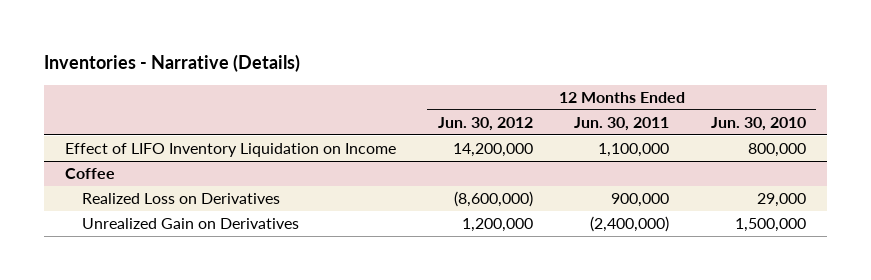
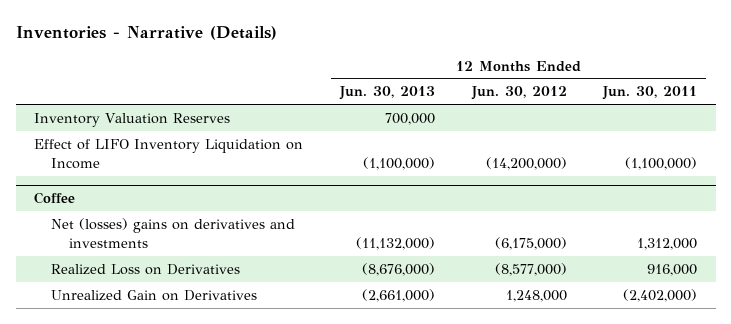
- | 12 Months Ended Jun. 30, 2012 | 12 Months Ended Jun. 30, 2011 | 12 Months Ended Jun. 30, 2010
+ | 12 Months Ended Jun. 30, 2013 | 12 Months Ended Jun. 30, 2012 | 12 Months Ended Jun. 30, 2011
- Effect of LIFO Inventory Liquidation on Income | 14,200,000 | 1,100,000 | 800,000
+ Inventory Valuation Reserves | 700,000 | |
+ Effect of LIFO Inventory Liquidation on Income | (1,100,000) | (14,200,000) | (1,100,000)
@ Coffee
- Realized Loss on Derivatives | (8,600,000) | 900,000 | 29,000
- Unrealized Gain on Derivatives | 1,200,000 | (2,400,000) | 1,500,000
+ Net (losses) gains on derivatives and investments | (11,132,000) | (6,175,000) | 1,312,000
+ Realized Loss on Derivatives | (8,676,000) | (8,577,000) | 916,000
+ Unrealized Gain on Derivatives | (2,661,000) | 1,248,000 | (2,402,000)

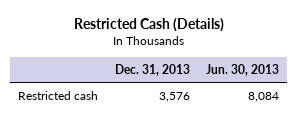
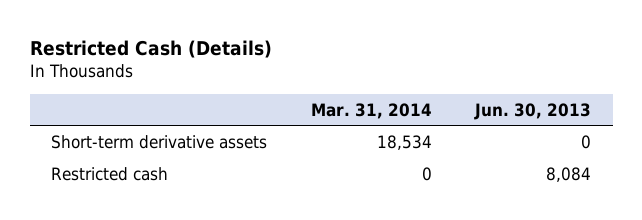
- | Dec. 31, 2013 | Jun. 30, 2013
+ | Mar. 31, 2014 | Jun. 30, 2013
+ Short-term derivative assets | 18,534 | 0

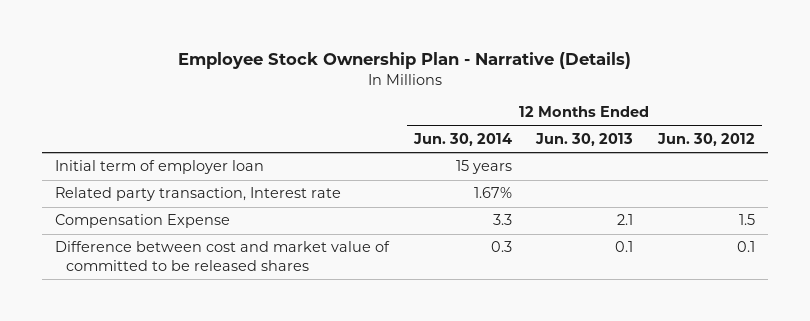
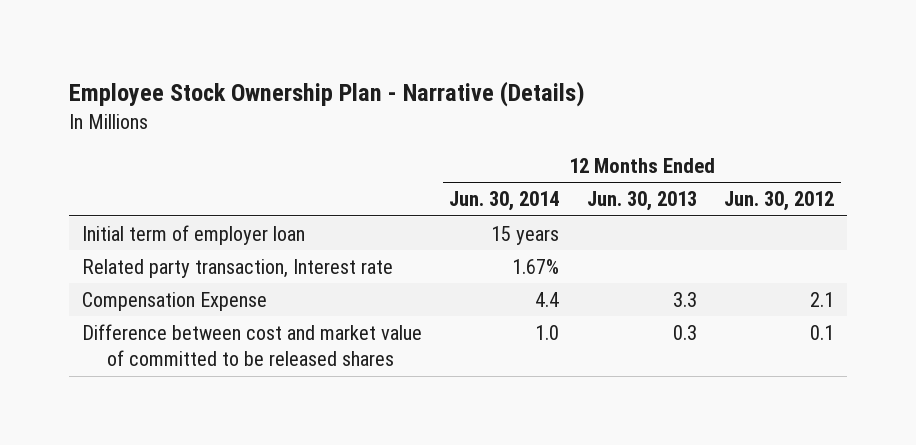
- Compensation Expense | 3.3 | 2.1 | 1.5
- Difference between cost and market value of committed to be released shares | 0.3 | 0.1 | 0.1
+ Compensation Expense | 4.4 | 3.3 | 2.1
+ Difference between cost and market value of committed to be released shares | 1.0 | 0.3 | 0.1

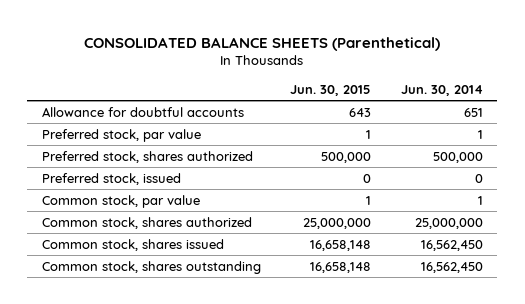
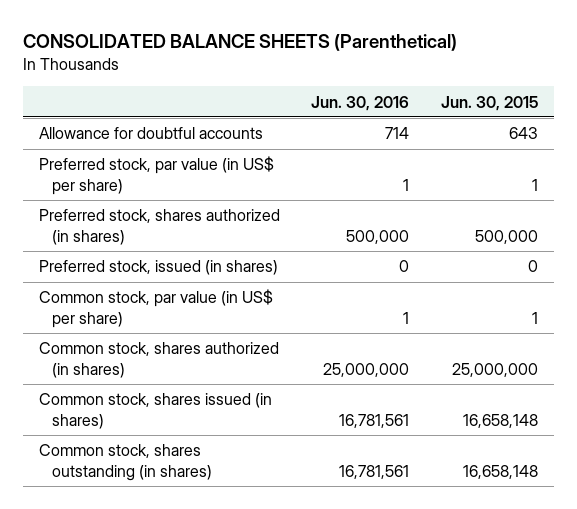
- | Jun. 30, 2015 | Jun. 30, 2014
+ | Jun. 30, 2016 | Jun. 30, 2015
- Preferred stock, par value | 1 | 1
- Preferred stock, shares authorized | 500,000 | 500,000
- Preferred stock, issued | 0 | 0
- Common stock, par value | 1 | 1
- Common stock, shares authorized | 25,000,000 | 25,000,000
- Common stock, shares issued | 16,658,148 | 16,562,450
- Common stock, shares outstanding | 16,658,148 | 16,562,450
+ Preferred stock, par value (in US$ per share) | 1 | 1
+ Preferred stock, shares authorized (in shares) | 500,000 | 500,000
+ Preferred stock, issued (in shares) | 0 | 0
+ Common stock, par value (in US$ per share) | 1 | 1
+ Common stock, shares authorized (in shares) | 25,000,000 | 25,000,000
+ Common stock, shares issued (in shares) | 16,781,561 | 16,658,148
+ Common stock, shares outstanding (in shares) | 16,781,561 | 16,658,148

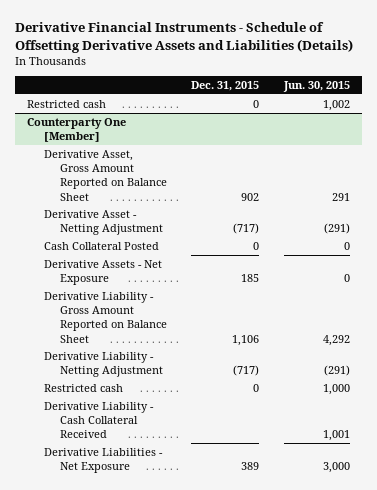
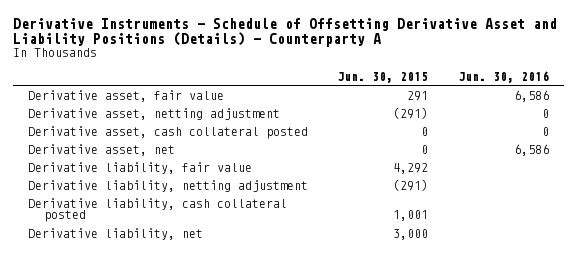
- Derivative Financial Instruments - Schedule of Offsetting Derivative Assets and Liabilities (Details)
+ Derivative Instruments - Schedule of Offsetting Derivative Asset and Liability Positions (Details) - Counterparty A
- | Dec. 31, 2015 | Jun. 30, 2015
+ | Jun. 30, 2015 | Jun. 30, 2016
- Restricted cash | 0 | 1,002
- Counterparty One [Member]
- Derivative Asset, Gross Amount Reported on Balance Sheet | 902 | 291
- Derivative Asset - Netting Adjustment | (717) | (291)
- Cash Collateral Posted | 0 | 0
- Derivative Assets - Net Exposure | 185 | 0
- Derivative Liability - Gross Amount Reported on Balance Sheet | 1,106 | 4,292
- Derivative Liability - Netting Adjustment | (717) | (291)
- Restricted cash | 0 | 1,000
- Derivative Liability - Cash Collateral Received | | 1,001
- Derivative Liabilities - Net Exposure | 389 | 3,000
+ Derivative asset, fair value | 291 | 6,586
+ Derivative asset, netting adjustment | (291) | 0
+ Derivative asset, cash collateral posted | 0 | 0
+ Derivative asset, net | 0 | 6,586
+ Derivative liability, fair value | 4,292 |
+ Derivative liability, netting adjustment | (291) |
+ Derivative liability, cash collateral posted | 1,001 |
+ Derivative liability, net | 3,000 |

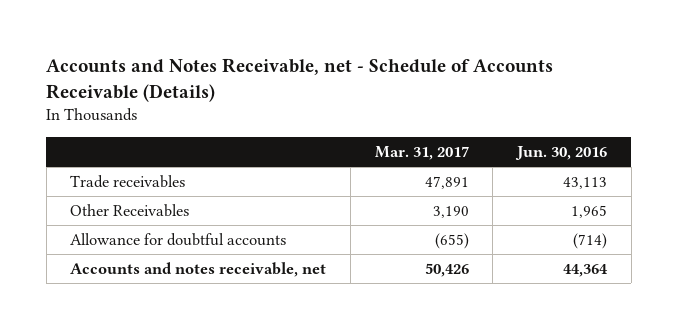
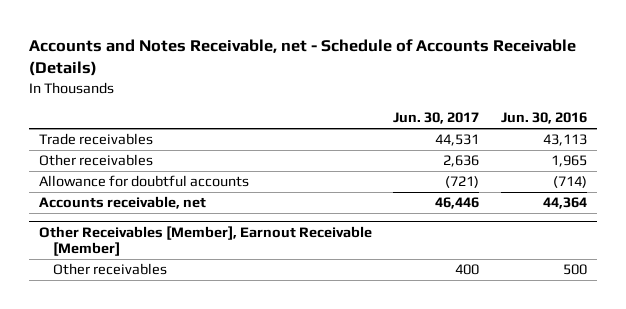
- | Mar. 31, 2017 | Jun. 30, 2016
+ | Jun. 30, 2017 | Jun. 30, 2016
- Other Receivables | 3,190 | 1,965
+ Other receivables | 2,636 | 1,965
- Accounts and notes receivable, net | 50,426 | 44,364
+ Accounts receivable, net | 46,446 | 44,364
+ Other Receivables [Member], Earnout Receivable [Member]
+ Other receivables | 400 | 500

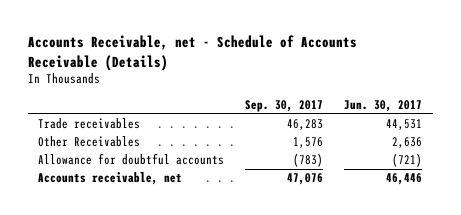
- Accounts and Notes Receivable, net - Schedule of Accounts Receivable (Details)
+ Accounts Receivable, net - Schedule of Accounts Receivable (Details)
- | Jun. 30, 2017 | Jun. 30, 2016
+ | Sep. 30, 2017 | Jun. 30, 2017
- Other receivables | 2,636 | 1,965
+ Other Receivables | 1,576 | 2,636
- Other Receivables [Member], Earnout Receivable [Member]
- Other receivables | 400 | 500

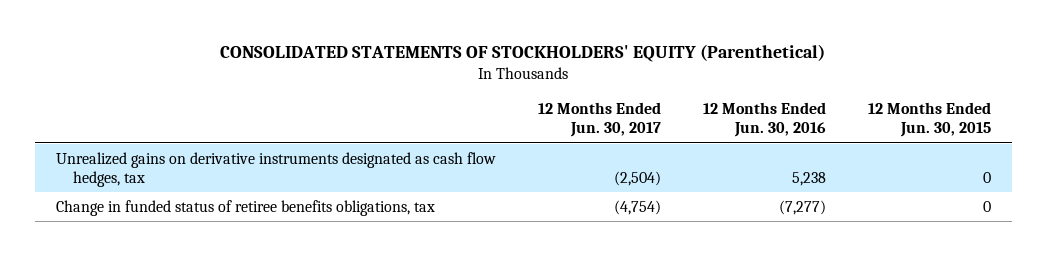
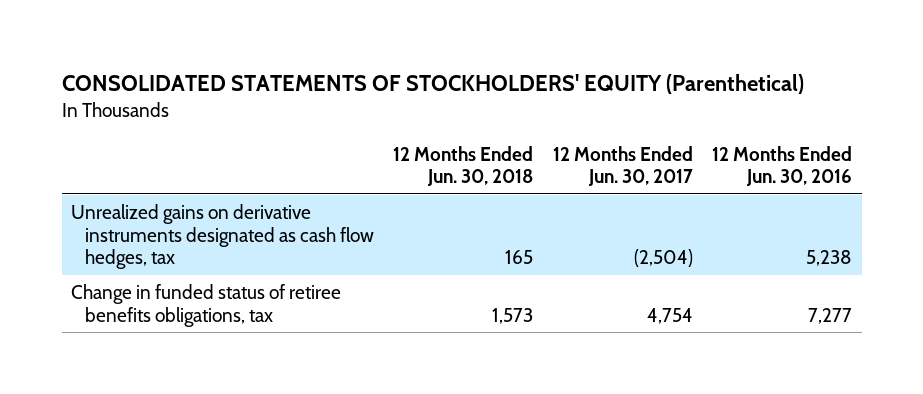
- | 12 Months Ended Jun. 30, 2017 | 12 Months Ended Jun. 30, 2016 | 12 Months Ended Jun. 30, 2015
+ | 12 Months Ended Jun. 30, 2018 | 12 Months Ended Jun. 30, 2017 | 12 Months Ended Jun. 30, 2016
- Change in funded status of retiree benefits obligations, tax | (4,754) | (7,277) | 0
+ Change in funded status of retiree benefits obligations, tax | 1,573 | 4,754 | 7,277

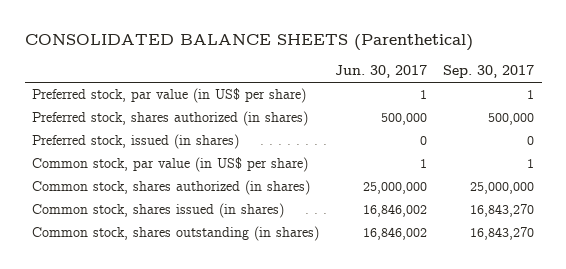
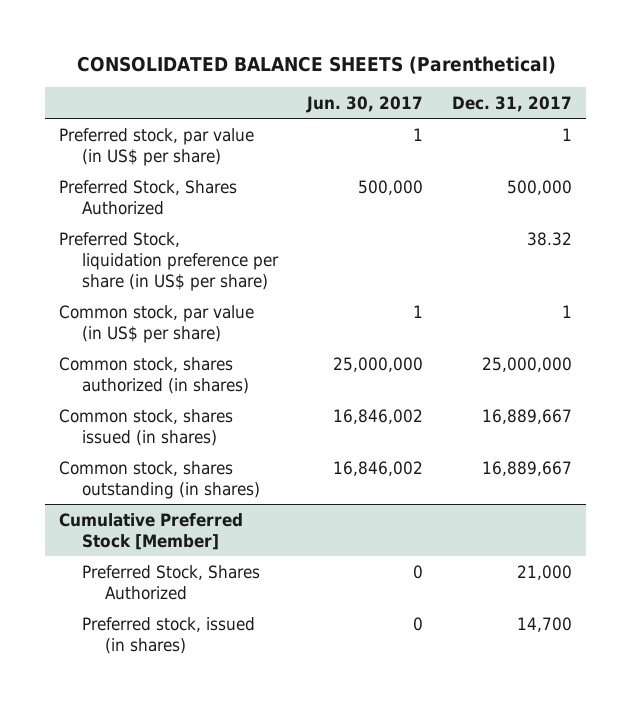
- | Jun. 30, 2017 | Sep. 30, 2017
+ | Jun. 30, 2017 | Dec. 31, 2017
- Preferred stock, shares authorized (in shares) | 500,000 | 500,000
- Preferred stock, issued (in shares) | 0 | 0
+ Preferred Stock, Shares Authorized | 500,000 | 500,000
+ Preferred Stock, liquidation preference per share (in US$ per share) | | 38.32
+ Cumulative Preferred Stock [Member]
+ Preferred Stock, Shares Authorized | 0 | 21,000
+ Preferred stock, issued (in shares) | 0 | 14,700

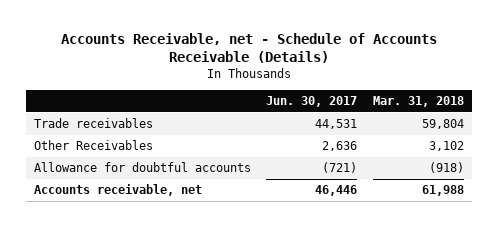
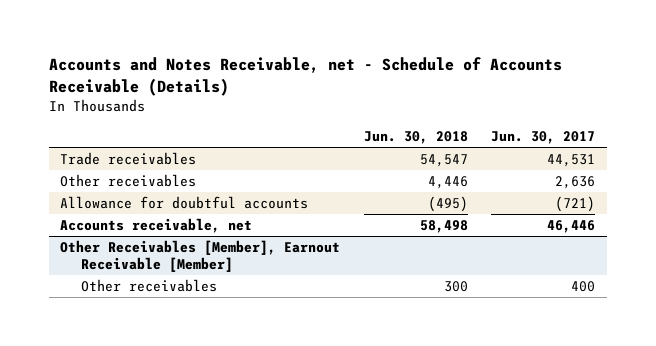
- Accounts Receivable, net - Schedule of Accounts Receivable (Details)
+ Accounts and Notes Receivable, net - Schedule of Accounts Receivable (Details)
- | Jun. 30, 2017 | Mar. 31, 2018
+ | Jun. 30, 2018 | Jun. 30, 2017
- Other Receivables | 2,636 | 3,102
+ Other receivables | 4,446 | 2,636
+ Other Receivables [Member], Earnout Receivable [Member]
+ Other receivables | 300 | 400

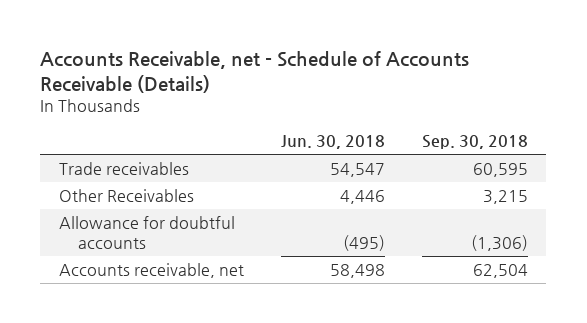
- Accounts and Notes Receivable, net - Schedule of Accounts Receivable (Details)
+ Accounts Receivable, net - Schedule of Accounts Receivable (Details)
- | Jun. 30, 2018 | Jun. 30, 2017
+ | Jun. 30, 2018 | Sep. 30, 2018
- Other receivables | 4,446 | 2,636
+ Other Receivables | 4,446 | 3,215
- Other Receivables [Member], Earnout Receivable [Member]
- Other receivables | 300 | 400

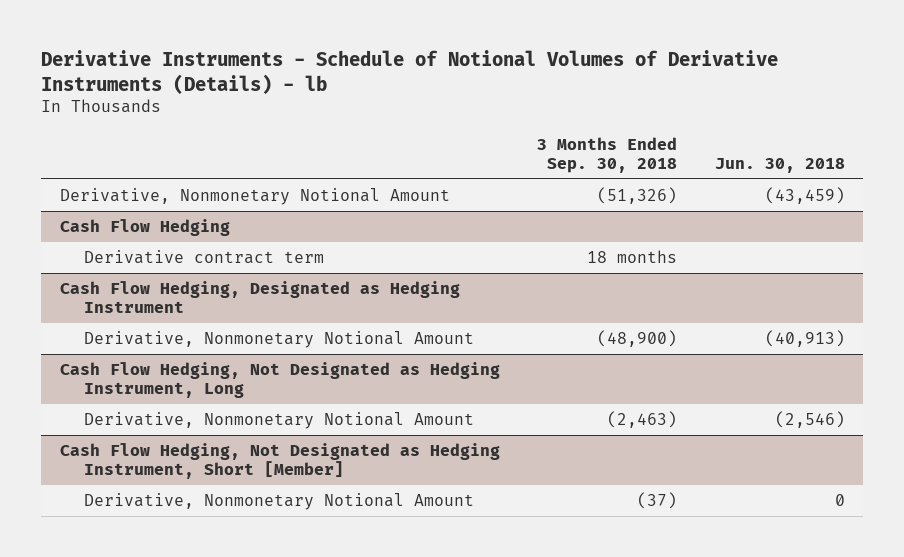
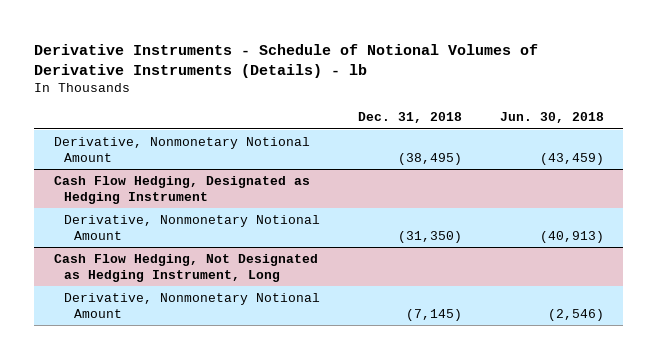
- | 3 Months Ended Sep. 30, 2018 | Jun. 30, 2018
+ | Dec. 31, 2018 | Jun. 30, 2018
- Cash Flow Hedging
- Derivative contract term | 18 months |
- Cash Flow Hedging, Not Designated as Hedging Instrument, Short [Member]
- Derivative, Nonmonetary Notional Amount | (37) | 0

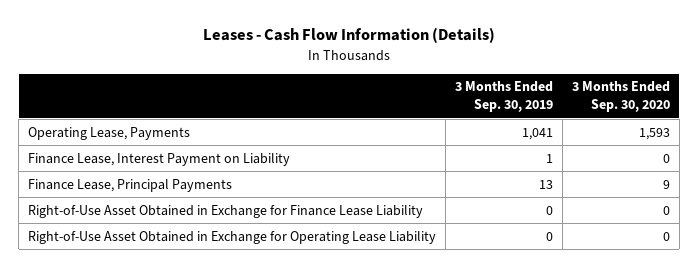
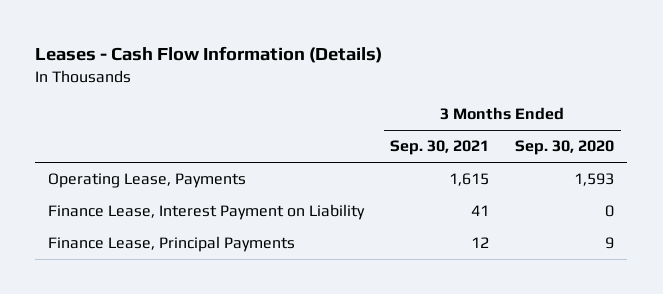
- | 3 Months Ended Sep. 30, 2019 | 3 Months Ended Sep. 30, 2020
+ | 3 Months Ended Sep. 30, 2021 | 3 Months Ended Sep. 30, 2020
- Right-of-Use Asset Obtained in Exchange for Finance Lease Liability | 0 | 0
- Right-of-Use Asset Obtained in Exchange for Operating Lease Liability | 0 | 0

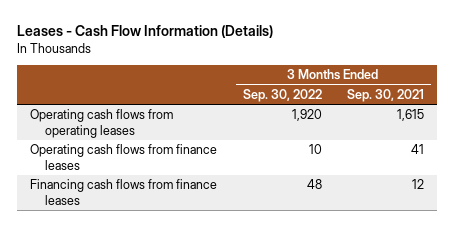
- | 3 Months Ended Sep. 30, 2021 | 3 Months Ended Sep. 30, 2020
+ | 3 Months Ended Sep. 30, 2022 | 3 Months Ended Sep. 30, 2021
- Operating Lease, Payments | 1,615 | 1,593
- Finance Lease, Interest Payment on Liability | 41 | 0
- Finance Lease, Principal Payments | 12 | 9
+ Operating cash flows from operating leases | 1,920 | 1,615
+ Operating cash flows from finance leases | 10 | 41
+ Financing cash flows from finance leases | 48 | 12

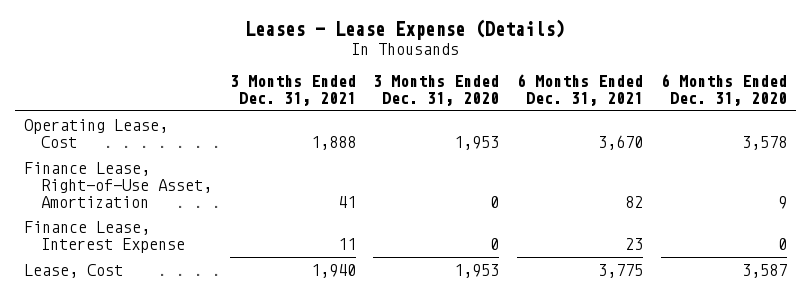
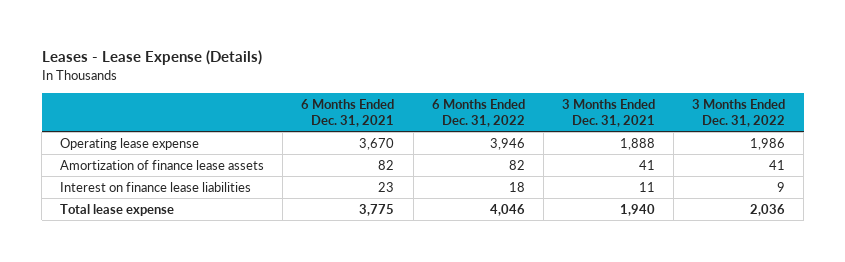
- | 3 Months Ended Dec. 31, 2021 | 3 Months Ended Dec. 31, 2020 | 6 Months Ended Dec. 31, 2021 | 6 Months Ended Dec. 31, 2020
+ | 6 Months Ended Dec. 31, 2021 | 6 Months Ended Dec. 31, 2022 | 3 Months Ended Dec. 31, 2021 | 3 Months Ended Dec. 31, 2022
- Operating Lease, Cost | 1,888 | 1,953 | 3,670 | 3,578
- Finance Lease, Right-of-Use Asset, Amortization | 41 | 0 | 82 | 9
- Finance Lease, Interest Expense | 11 | 0 | 23 | 0
- Lease, Cost | 1,940 | 1,953 | 3,775 | 3,587
+ Operating lease expense | 3,670 | 3,946 | 1,888 | 1,986
+ Amortization of finance lease assets | 82 | 82 | 41 | 41
+ Interest on finance lease liabilities | 23 | 18 | 11 | 9
+ Total lease expense | 3,775 | 4,046 | 1,940 | 2,036

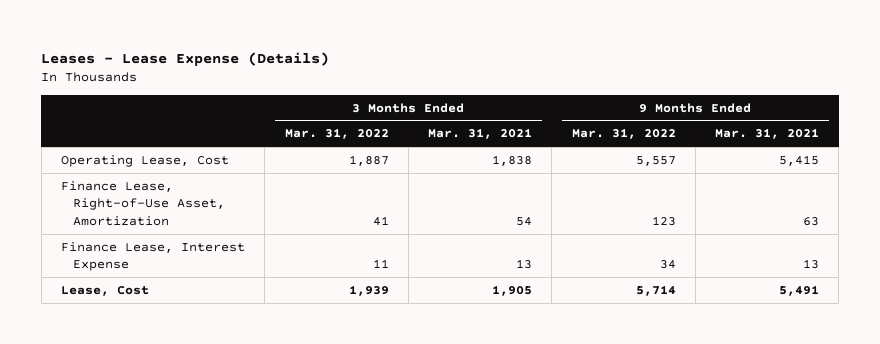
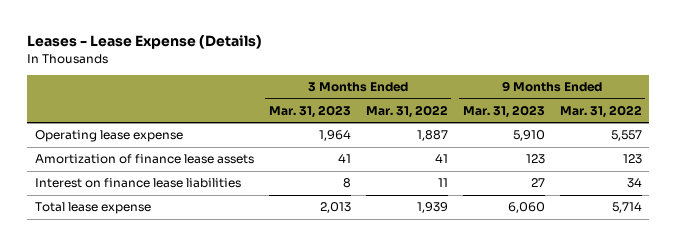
- | 3 Months Ended Mar. 31, 2022 | 3 Months Ended Mar. 31, 2021 | 9 Months Ended Mar. 31, 2022 | 9 Months Ended Mar. 31, 2021
+ | 3 Months Ended Mar. 31, 2023 | 3 Months Ended Mar. 31, 2022 | 9 Months Ended Mar. 31, 2023 | 9 Months Ended Mar. 31, 2022
- Operating Lease, Cost | 1,887 | 1,838 | 5,557 | 5,415
- Finance Lease, Right-of-Use Asset, Amortization | 41 | 54 | 123 | 63
- Finance Lease, Interest Expense | 11 | 13 | 34 | 13
- Lease, Cost | 1,939 | 1,905 | 5,714 | 5,491
+ Operating lease expense | 1,964 | 1,887 | 5,910 | 5,557
+ Amortization of finance lease assets | 41 | 41 | 123 | 123
+ Interest on finance lease liabilities | 8 | 11 | 27 | 34
+ Total lease expense | 2,013 | 1,939 | 6,060 | 5,714

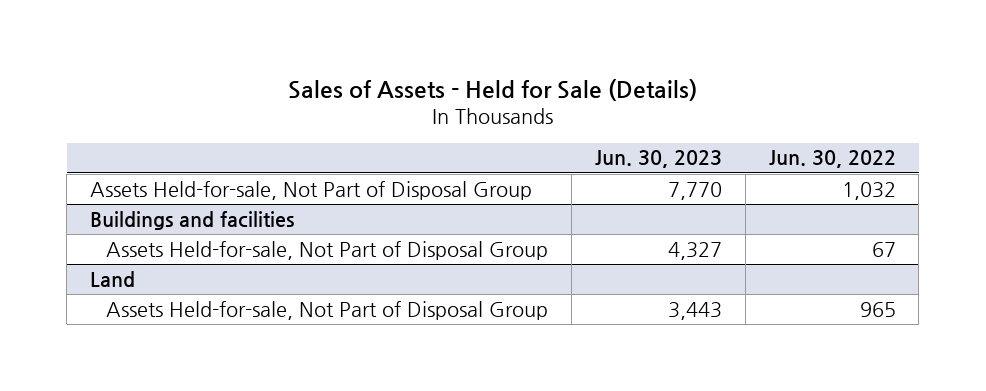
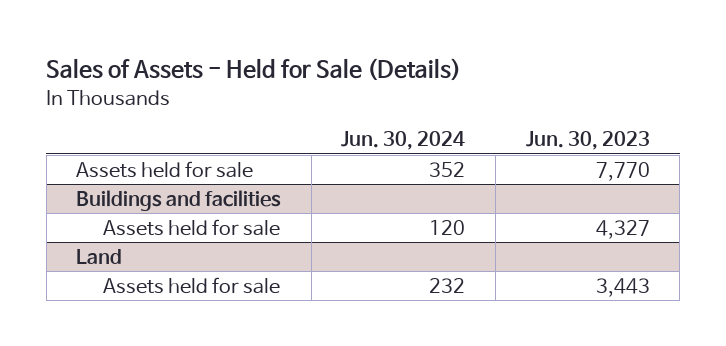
- | Jun. 30, 2023 | Jun. 30, 2022
+ | Jun. 30, 2024 | Jun. 30, 2023
- Assets Held-for-sale, Not Part of Disposal Group | 7,770 | 1,032
+ Assets held for sale | 352 | 7,770
@ Buildings and facilities
- Assets Held-for-sale, Not Part of Disposal Group | 4,327 | 67
+ Assets held for sale | 120 | 4,327
@ Land
- Assets Held-for-sale, Not Part of Disposal Group | 3,443 | 965
+ Assets held for sale | 232 | 3,443

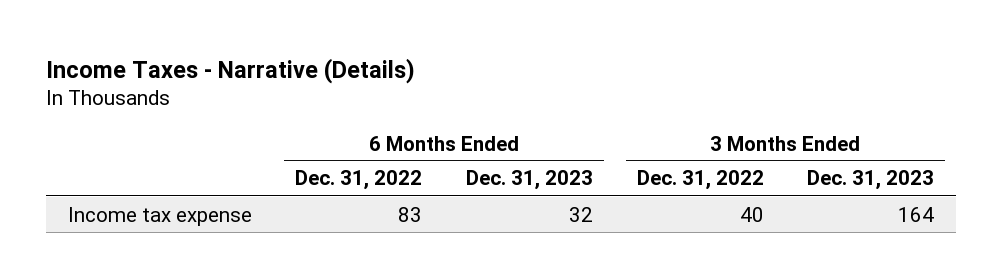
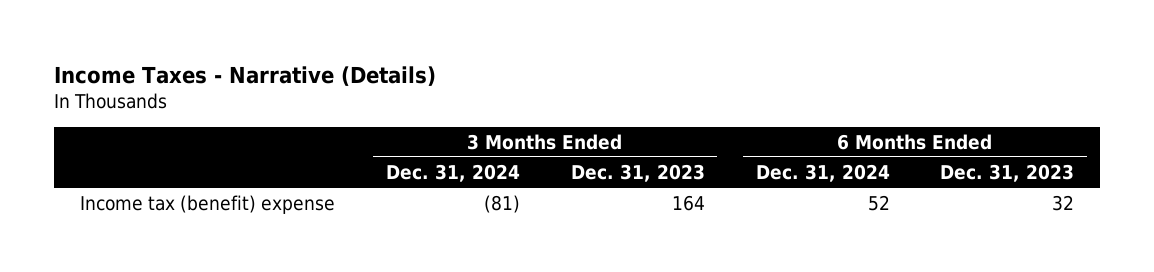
- | 6 Months Ended Dec. 31, 2022 | 6 Months Ended Dec. 31, 2023 | 3 Months Ended Dec. 31, 2022 | 3 Months Ended Dec. 31, 2023
+ | 3 Months Ended Dec. 31, 2024 | 3 Months Ended Dec. 31, 2023 | 6 Months Ended Dec. 31, 2024 | 6 Months Ended Dec. 31, 2023
- Income tax expense | 83 | 32 | 40 | 164
+ Income tax (benefit) expense | (81) | 164 | 52 | 32

